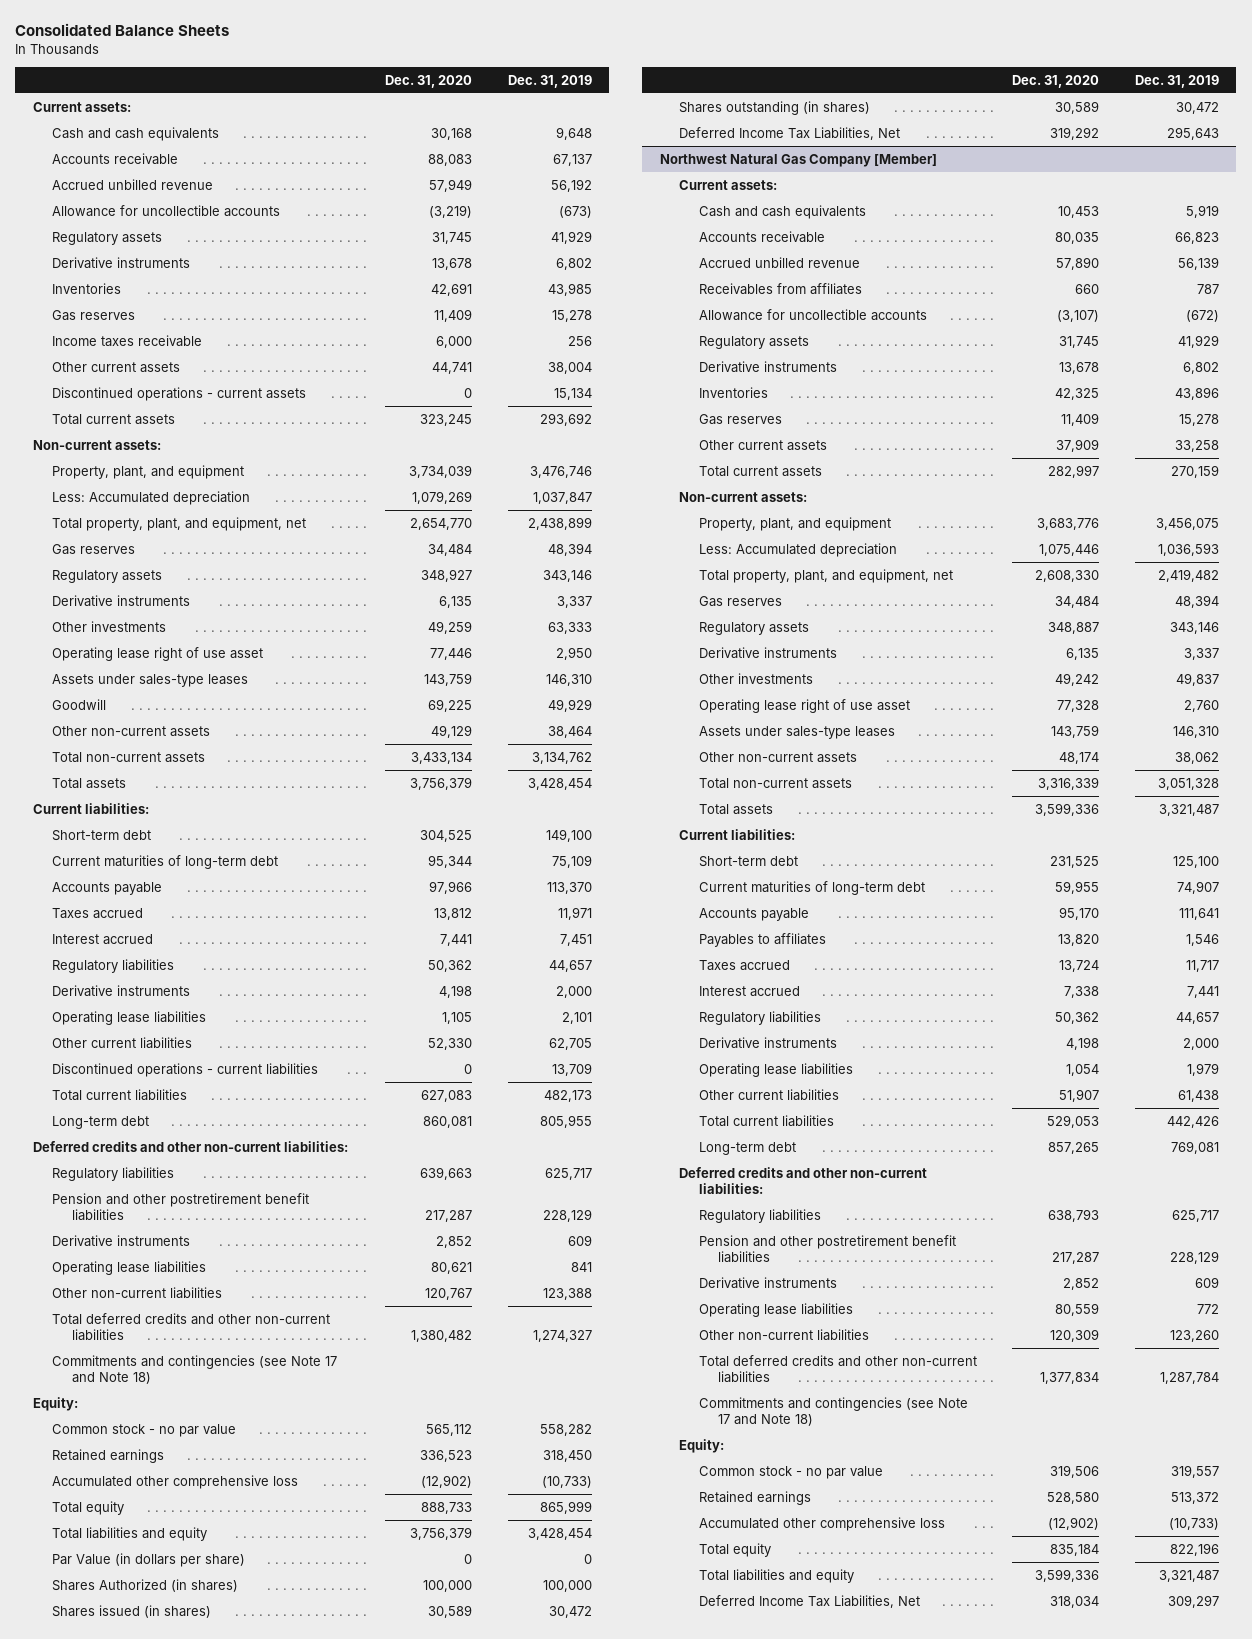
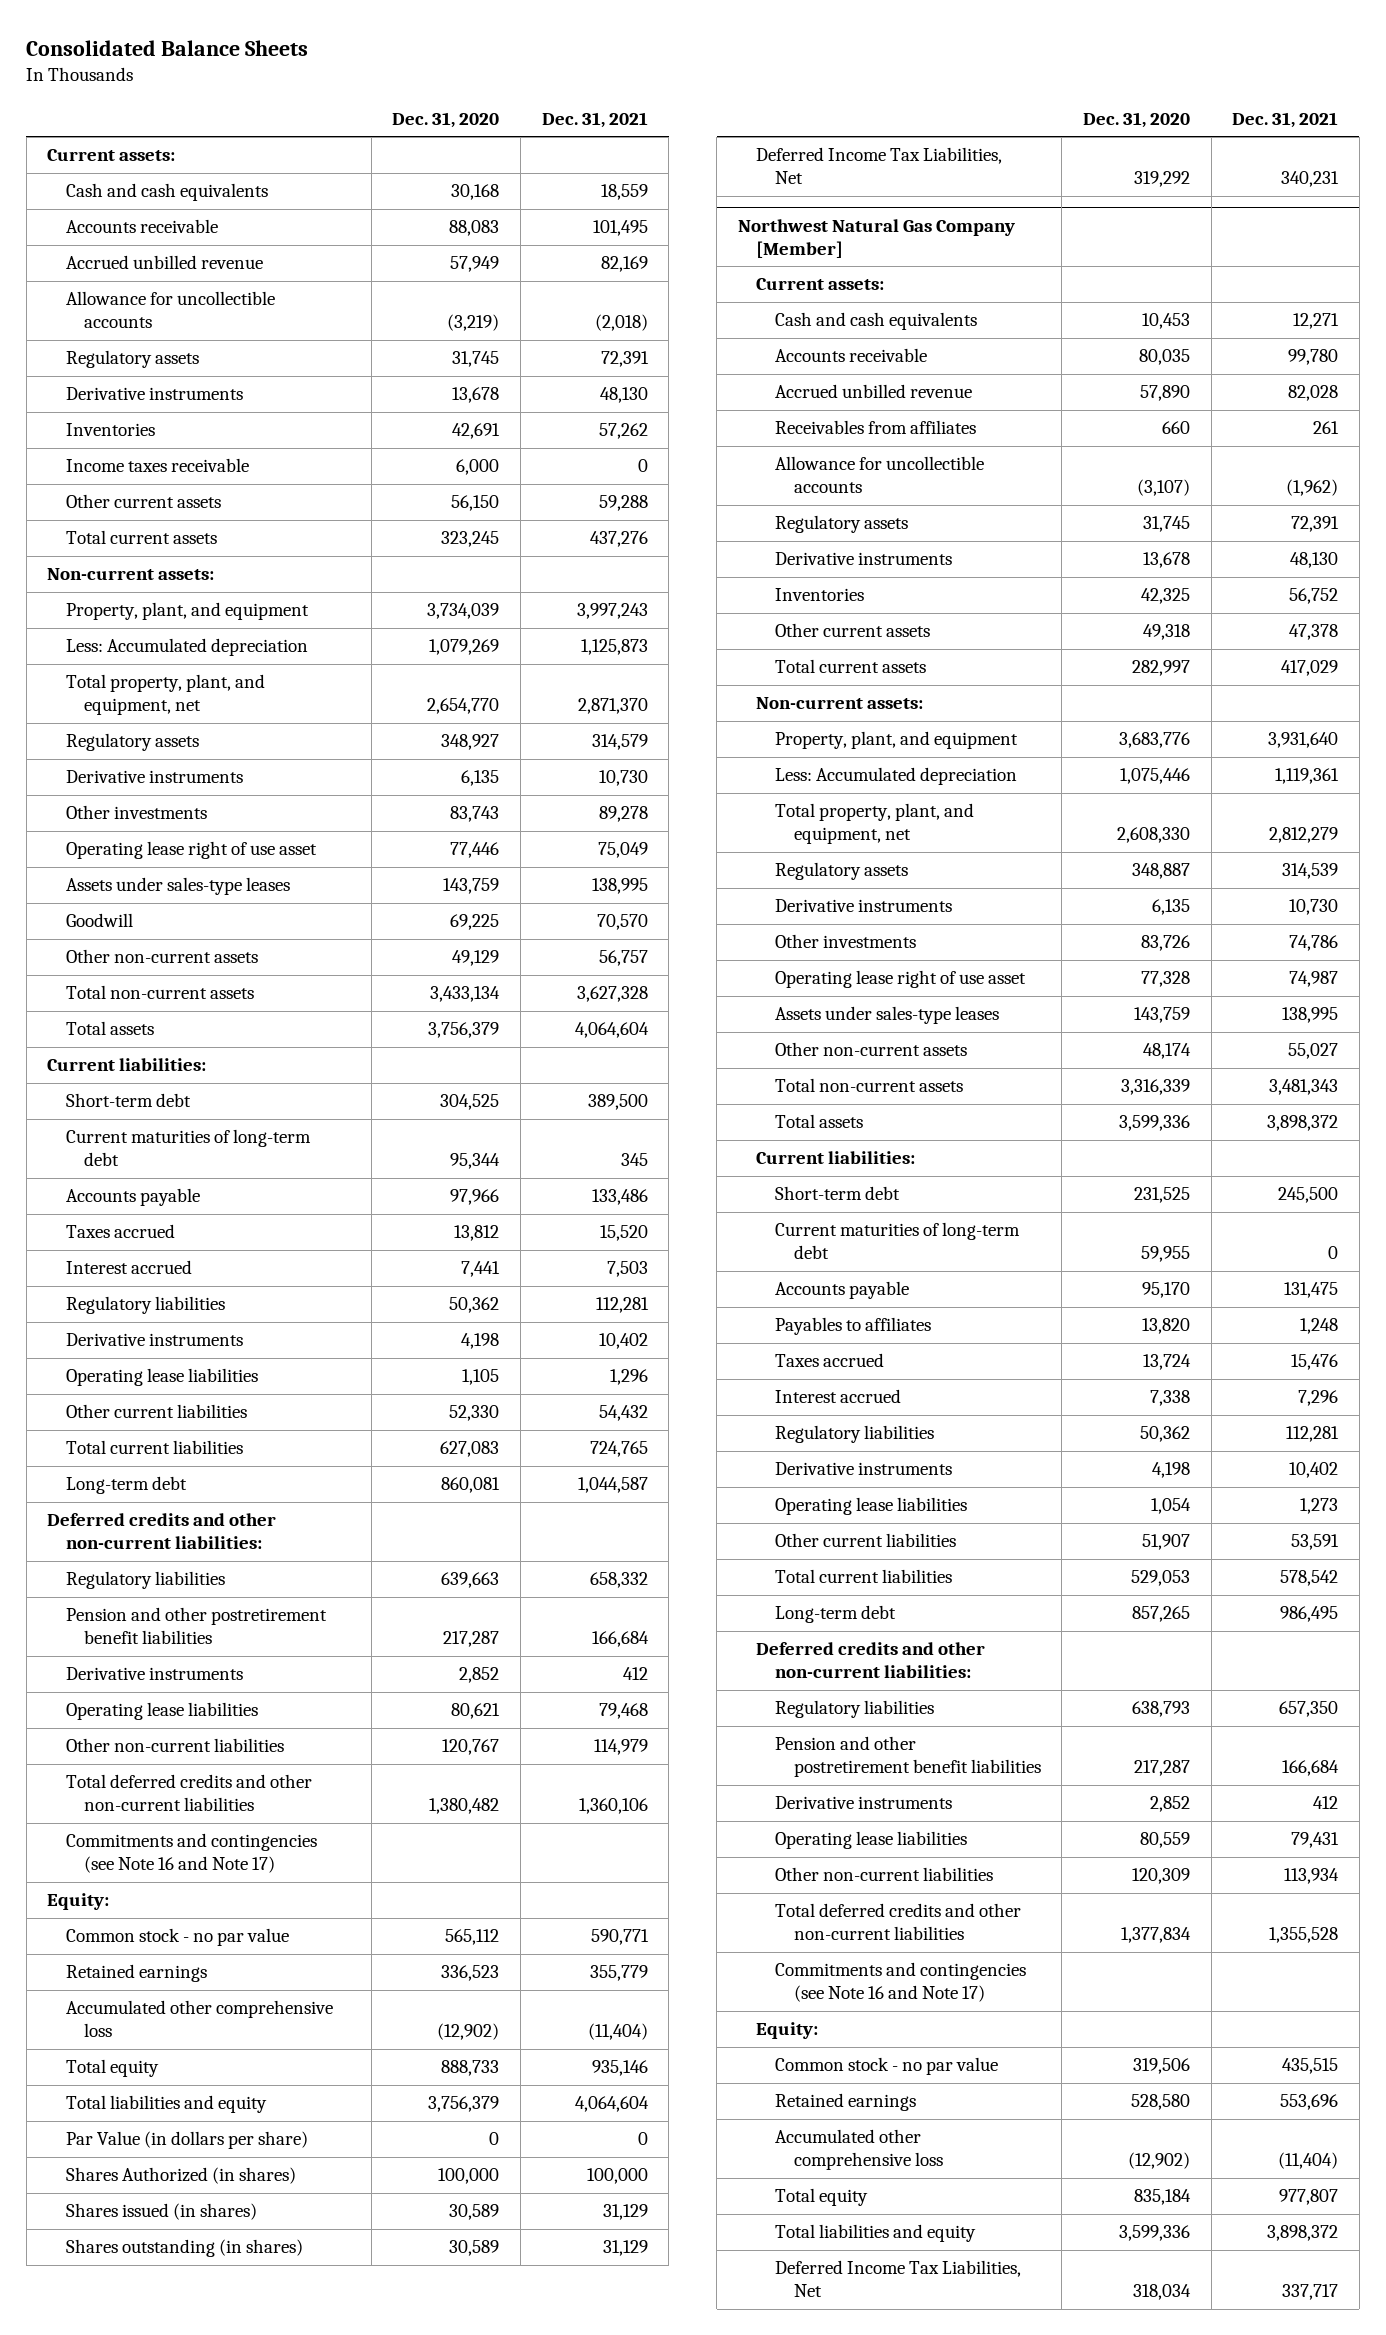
- | Dec. 31, 2020 | Dec. 31, 2019
+ | Dec. 31, 2020 | Dec. 31, 2021
- Gas reserves | 11,409 | 15,278
- Other current assets | 44,741 | 38,004
- Discontinued operations - current assets | 0 | 15,134
+ Other current assets | 56,150 | 59,288
- Gas reserves | 34,484 | 48,394
- Other investments | 49,259 | 63,333
+ Other investments | 83,743 | 89,278
- Discontinued operations - current liabilities | 0 | 13,709
- Commitments and contingencies (see Note 17 and Note 18)
+ Commitments and contingencies (see Note 16 and Note 17)
@ Northwest Natural Gas Company [Member]
- Gas reserves | 11,409 | 15,278
- Other current assets | 37,909 | 33,258
+ Other current assets | 49,318 | 47,378
- Gas reserves | 34,484 | 48,394
- Other investments | 49,242 | 49,837
+ Other investments | 83,726 | 74,786
- Commitments and contingencies (see Note 17 and Note 18)
+ Commitments and contingencies (see Note 16 and Note 17)

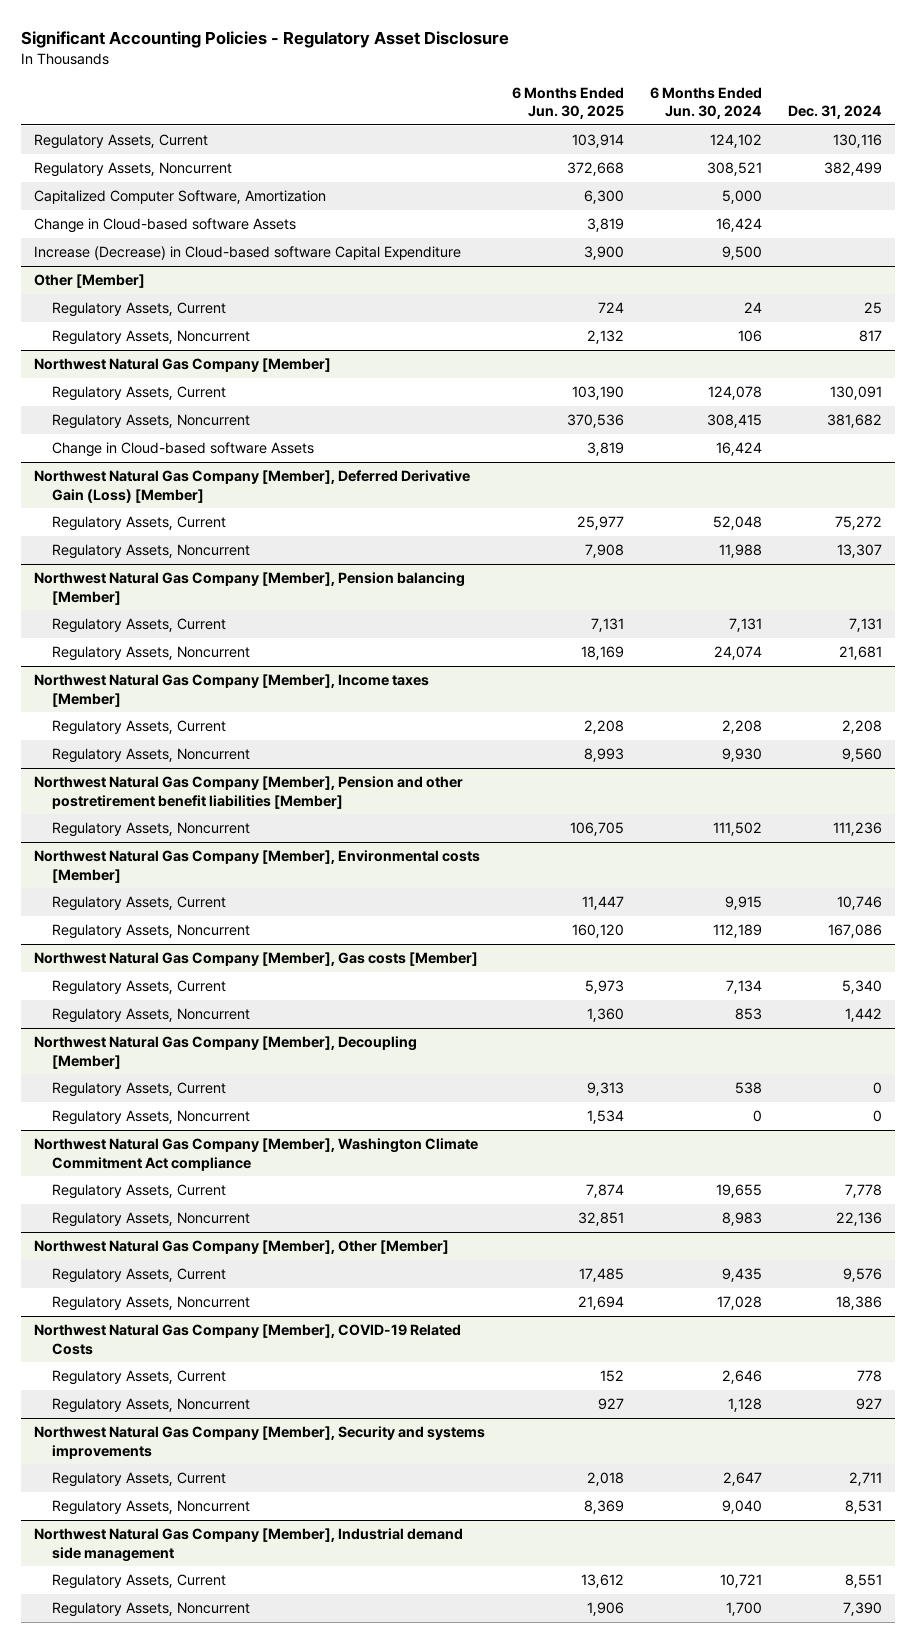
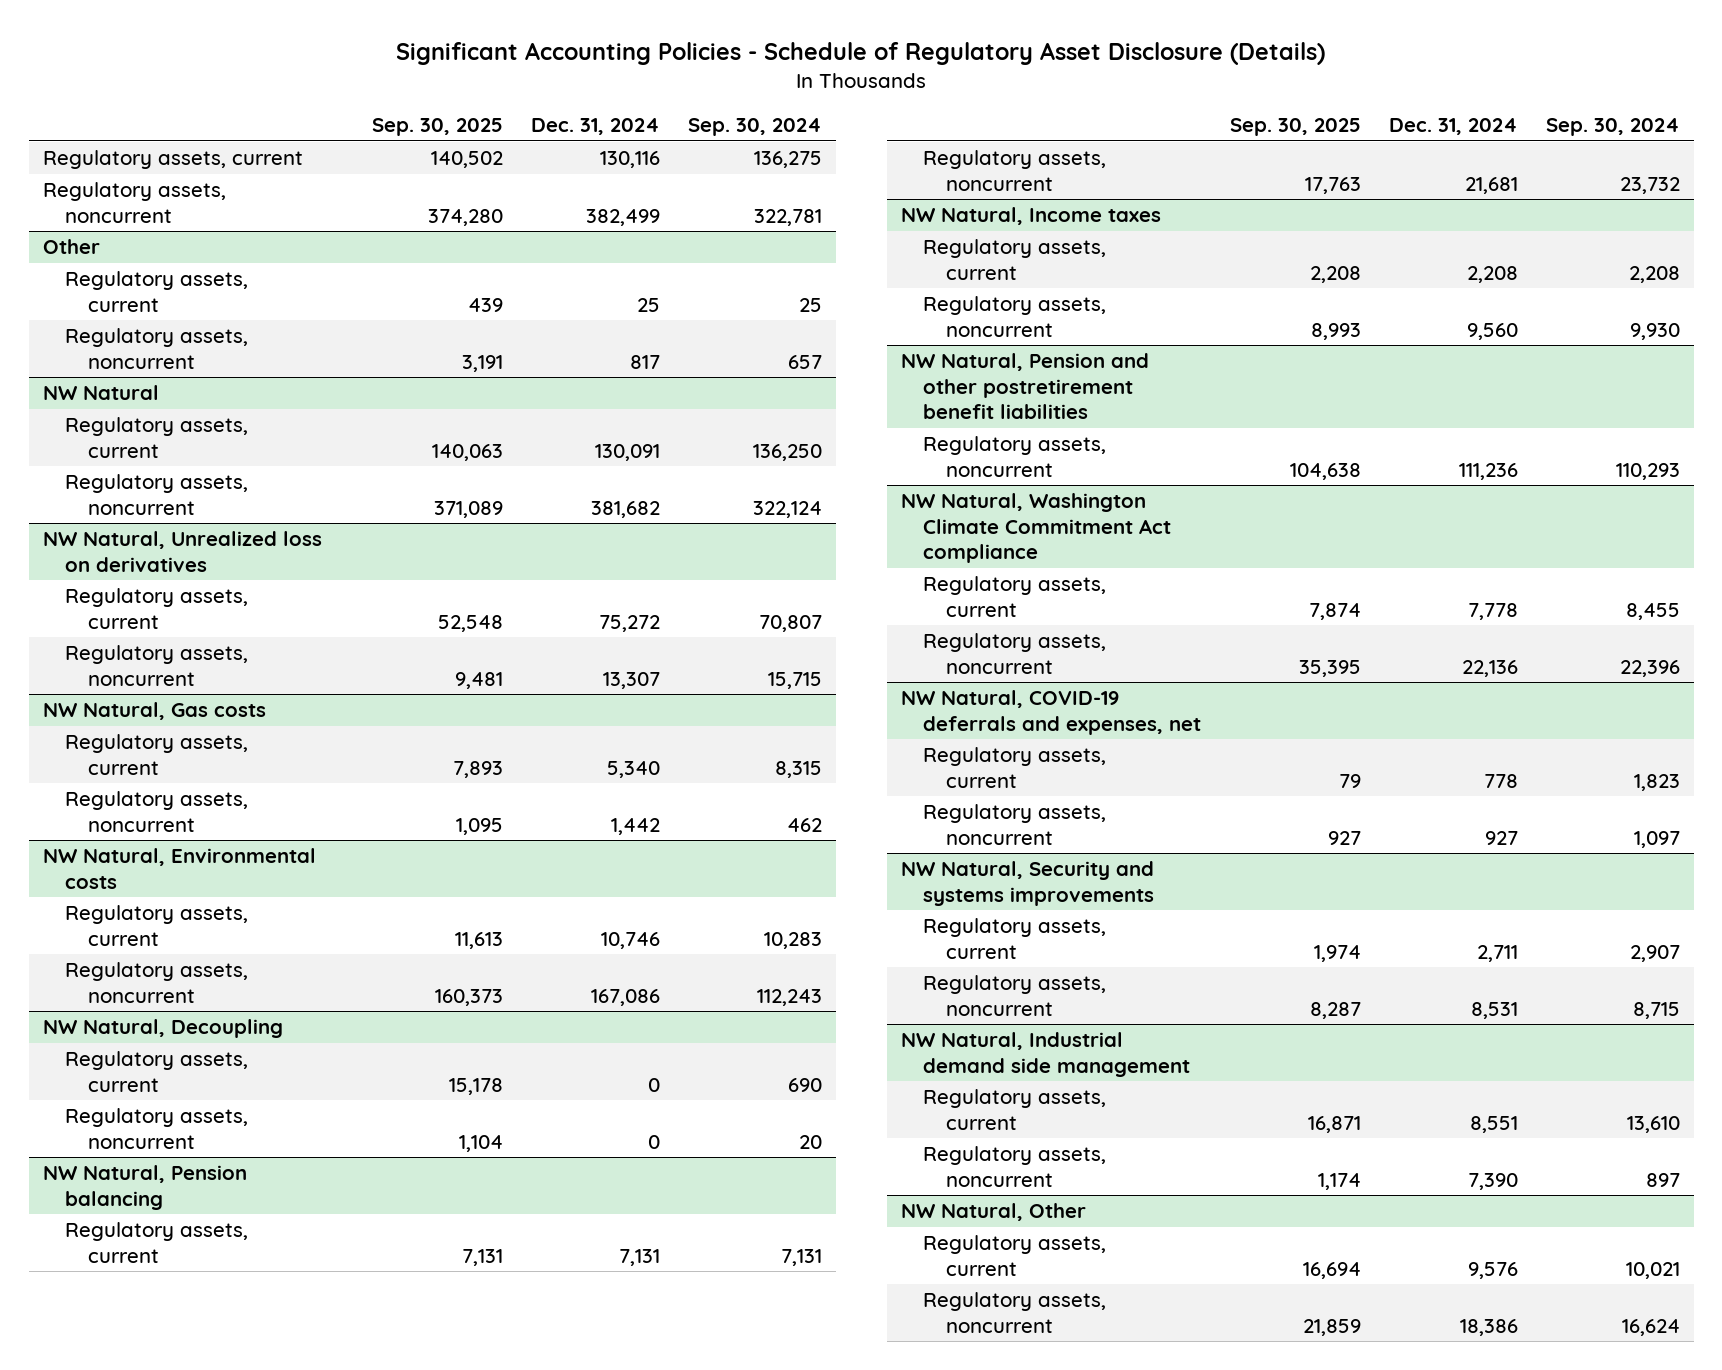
- Significant Accounting Policies - Regulatory Asset Disclosure
+ Significant Accounting Policies - Schedule of Regulatory Asset Disclosure (Details)
- | 6 Months Ended Jun. 30, 2025 | 6 Months Ended Jun. 30, 2024 | Dec. 31, 2024
+ | Sep. 30, 2025 | Dec. 31, 2024 | Sep. 30, 2024
- Regulatory Assets, Current | 103,914 | 124,102 | 130,116
- Regulatory Assets, Noncurrent | 372,668 | 308,521 | 382,499
- Capitalized Computer Software, Amortization | 6,300 | 5,000 |
- Change in Cloud-based software Assets | 3,819 | 16,424 |
- Increase (Decrease) in Cloud-based software Capital Expenditure | 3,900 | 9,500 |
- Other [Member]
- Regulatory Assets, Current | 724 | 24 | 25
- Regulatory Assets, Noncurrent | 2,132 | 106 | 817
- Northwest Natural Gas Company [Member]
- Regulatory Assets, Current | 103,190 | 124,078 | 130,091
- Regulatory Assets, Noncurrent | 370,536 | 308,415 | 381,682
- Change in Cloud-based software Assets | 3,819 | 16,424 |
- Northwest Natural Gas Company [Member], Deferred Derivative Gain (Loss) [Member]
- Regulatory Assets, Current | 25,977 | 52,048 | 75,272
- Regulatory Assets, Noncurrent | 7,908 | 11,988 | 13,307
- Northwest Natural Gas Company [Member], Pension balancing [Member]
- Regulatory Assets, Current | 7,131 | 7,131 | 7,131
- Regulatory Assets, Noncurrent | 18,169 | 24,074 | 21,681
- Northwest Natural Gas Company [Member], Income taxes [Member]
- Regulatory Assets, Current | 2,208 | 2,208 | 2,208
- Regulatory Assets, Noncurrent | 8,993 | 9,930 | 9,560
- Northwest Natural Gas Company [Member], Pension and other postretirement benefit liabilities [Member]
- Regulatory Assets, Noncurrent | 106,705 | 111,502 | 111,236
- Northwest Natural Gas Company [Member], Environmental costs [Member]
- Regulatory Assets, Current | 11,447 | 9,915 | 10,746
- Regulatory Assets, Noncurrent | 160,120 | 112,189 | 167,086
- Northwest Natural Gas Company [Member], Gas costs [Member]
- Regulatory Assets, Current | 5,973 | 7,134 | 5,340
- Regulatory Assets, Noncurrent | 1,360 | 853 | 1,442
- Northwest Natural Gas Company [Member], Decoupling [Member]
- Regulatory Assets, Current | 9,313 | 538 | 0
- Regulatory Assets, Noncurrent | 1,534 | 0 | 0
- Northwest Natural Gas Company [Member], Washington Climate Commitment Act compliance
- Regulatory Assets, Current | 7,874 | 19,655 | 7,778
- Regulatory Assets, Noncurrent | 32,851 | 8,983 | 22,136
- Northwest Natural Gas Company [Member], Other [Member]
- Regulatory Assets, Current | 17,485 | 9,435 | 9,576
- Regulatory Assets, Noncurrent | 21,694 | 17,028 | 18,386
- Northwest Natural Gas Company [Member], COVID-19 Related Costs
- Regulatory Assets, Current | 152 | 2,646 | 778
- Regulatory Assets, Noncurrent | 927 | 1,128 | 927
- Northwest Natural Gas Company [Member], Security and systems improvements
- Regulatory Assets, Current | 2,018 | 2,647 | 2,711
- Regulatory Assets, Noncurrent | 8,369 | 9,040 | 8,531
- Northwest Natural Gas Company [Member], Industrial demand side management
- Regulatory Assets, Current | 13,612 | 10,721 | 8,551
- Regulatory Assets, Noncurrent | 1,906 | 1,700 | 7,390
+ Regulatory assets, current | 140,502 | 130,116 | 136,275
+ Regulatory assets, noncurrent | 374,280 | 382,499 | 322,781
+ Other
+ Regulatory assets, current | 439 | 25 | 25
+ Regulatory assets, noncurrent | 3,191 | 817 | 657
+ NW Natural
+ Regulatory assets, current | 140,063 | 130,091 | 136,250
+ Regulatory assets, noncurrent | 371,089 | 381,682 | 322,124
+ NW Natural, Unrealized loss on derivatives
+ Regulatory assets, current | 52,548 | 75,272 | 70,807
+ Regulatory assets, noncurrent | 9,481 | 13,307 | 15,715
+ NW Natural, Gas costs
+ Regulatory assets, current | 7,893 | 5,340 | 8,315
+ Regulatory assets, noncurrent | 1,095 | 1,442 | 462
+ NW Natural, Environmental costs
+ Regulatory assets, current | 11,613 | 10,746 | 10,283
+ Regulatory assets, noncurrent | 160,373 | 167,086 | 112,243
+ NW Natural, Decoupling
+ Regulatory assets, current | 15,178 | 0 | 690
+ Regulatory assets, noncurrent | 1,104 | 0 | 20
+ NW Natural, Pension balancing
+ Regulatory assets, current | 7,131 | 7,131 | 7,131
+ Regulatory assets, noncurrent | 17,763 | 21,681 | 23,732
+ NW Natural, Income taxes
+ Regulatory assets, current | 2,208 | 2,208 | 2,208
+ Regulatory assets, noncurrent | 8,993 | 9,560 | 9,930
+ NW Natural, Pension and other postretirement benefit liabilities
+ Regulatory assets, noncurrent | 104,638 | 111,236 | 110,293
+ NW Natural, Washington Climate Commitment Act compliance
+ Regulatory assets, current | 7,874 | 7,778 | 8,455
+ Regulatory assets, noncurrent | 35,395 | 22,136 | 22,396
+ NW Natural, COVID-19 deferrals and expenses, net
+ Regulatory assets, current | 79 | 778 | 1,823
+ Regulatory assets, noncurrent | 927 | 927 | 1,097
+ NW Natural, Security and systems improvements
+ Regulatory assets, current | 1,974 | 2,711 | 2,907
+ Regulatory assets, noncurrent | 8,287 | 8,531 | 8,715
+ NW Natural, Industrial demand side management
+ Regulatory assets, current | 16,871 | 8,551 | 13,610
+ Regulatory assets, noncurrent | 1,174 | 7,390 | 897
+ NW Natural, Other
+ Regulatory assets, current | 16,694 | 9,576 | 10,021
+ Regulatory assets, noncurrent | 21,859 | 18,386 | 16,624

